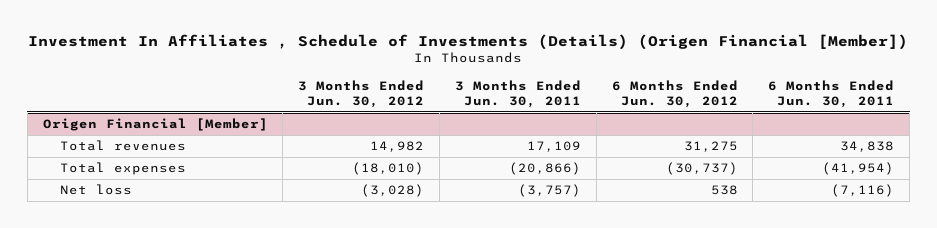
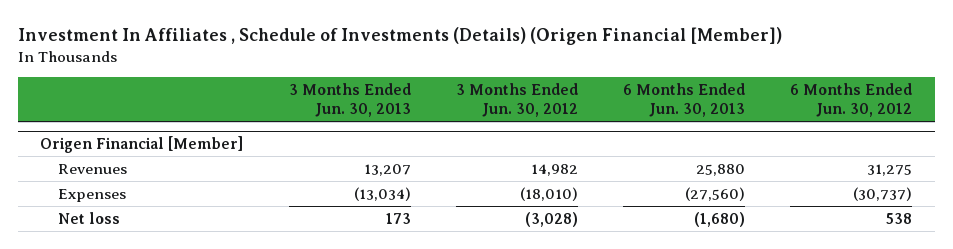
- | 3 Months Ended Jun. 30, 2012 | 3 Months Ended Jun. 30, 2011 | 6 Months Ended Jun. 30, 2012 | 6 Months Ended Jun. 30, 2011
+ | 3 Months Ended Jun. 30, 2013 | 3 Months Ended Jun. 30, 2012 | 6 Months Ended Jun. 30, 2013 | 6 Months Ended Jun. 30, 2012
@ Origen Financial [Member]
- Total revenues | 14,982 | 17,109 | 31,275 | 34,838
- Total expenses | (18,010) | (20,866) | (30,737) | (41,954)
+ Revenues | 13,207 | 14,982 | 25,880 | 31,275
+ Expenses | (13,034) | (18,010) | (27,560) | (30,737)

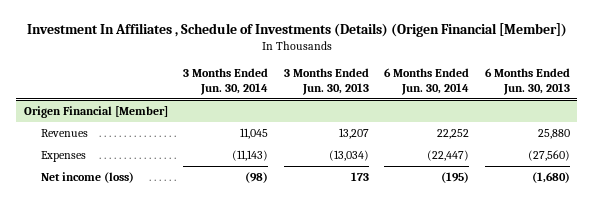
- | 3 Months Ended Jun. 30, 2013 | 3 Months Ended Jun. 30, 2012 | 6 Months Ended Jun. 30, 2013 | 6 Months Ended Jun. 30, 2012
+ | 3 Months Ended Jun. 30, 2014 | 3 Months Ended Jun. 30, 2013 | 6 Months Ended Jun. 30, 2014 | 6 Months Ended Jun. 30, 2013
@ Origen Financial [Member]
- Net loss | 173 | (3,028) | (1,680) | 538
+ Net income (loss) | (98) | 173 | (195) | (1,680)

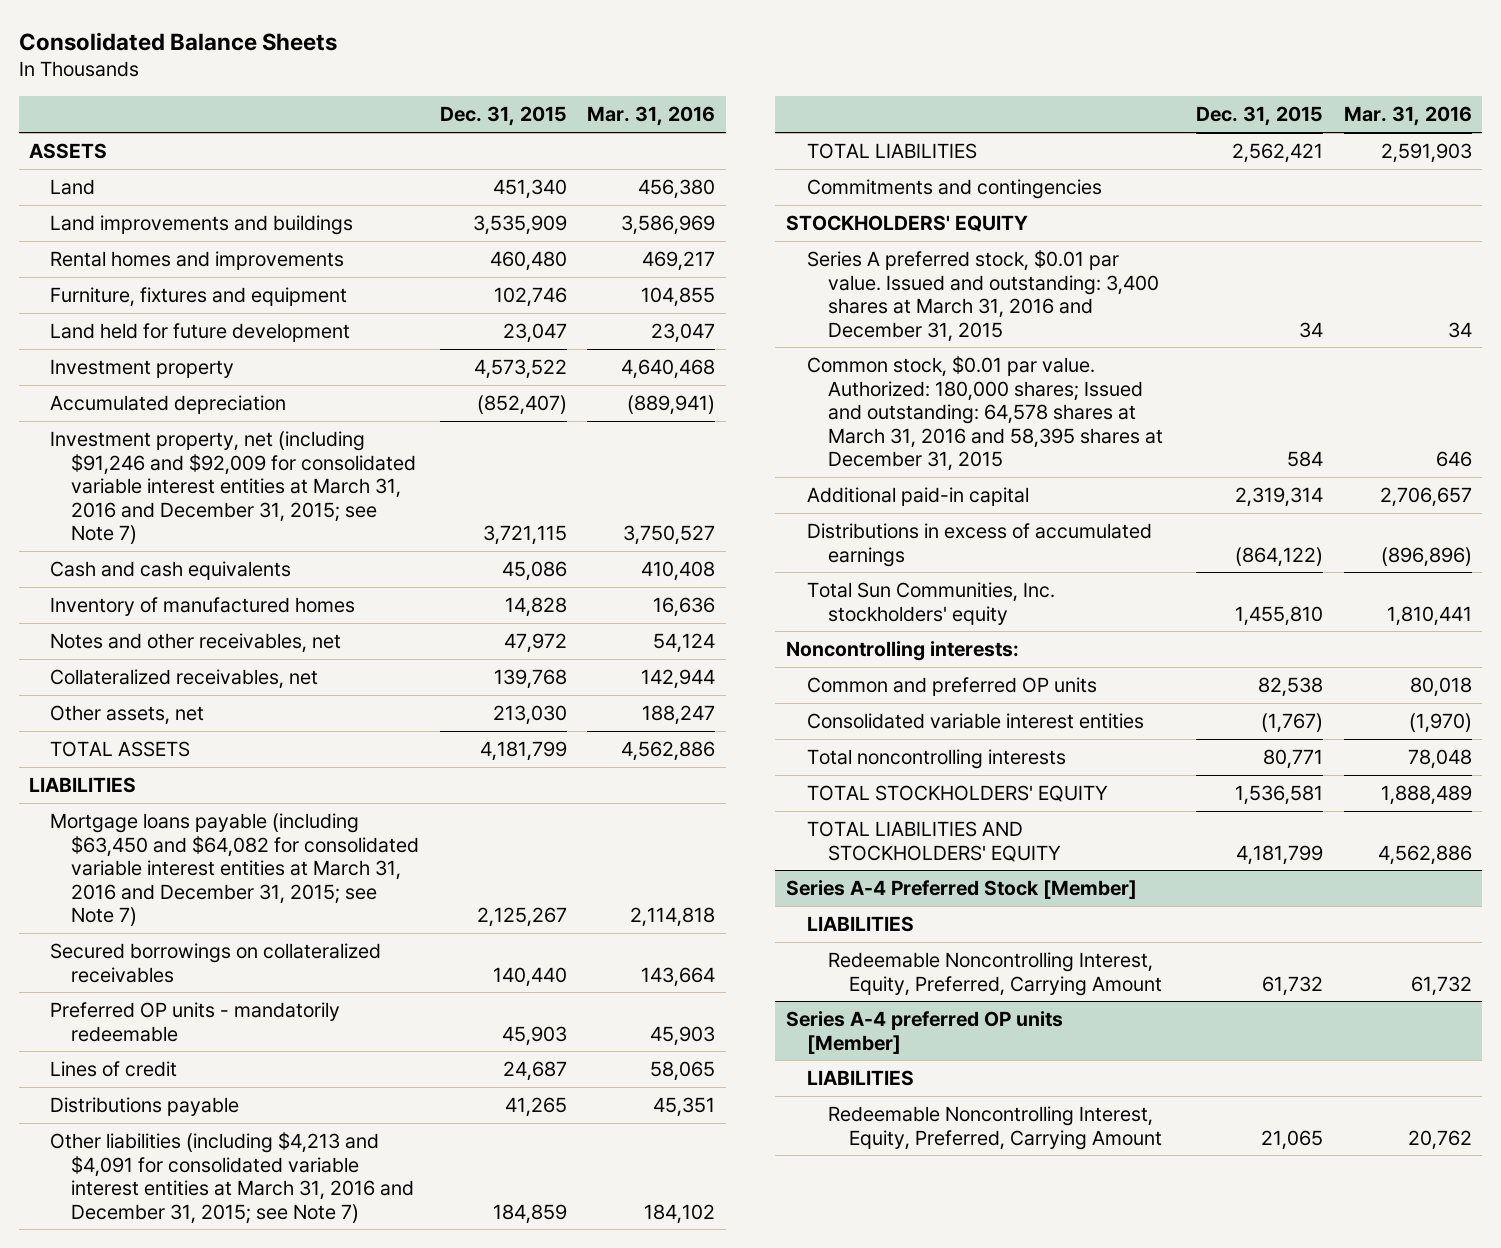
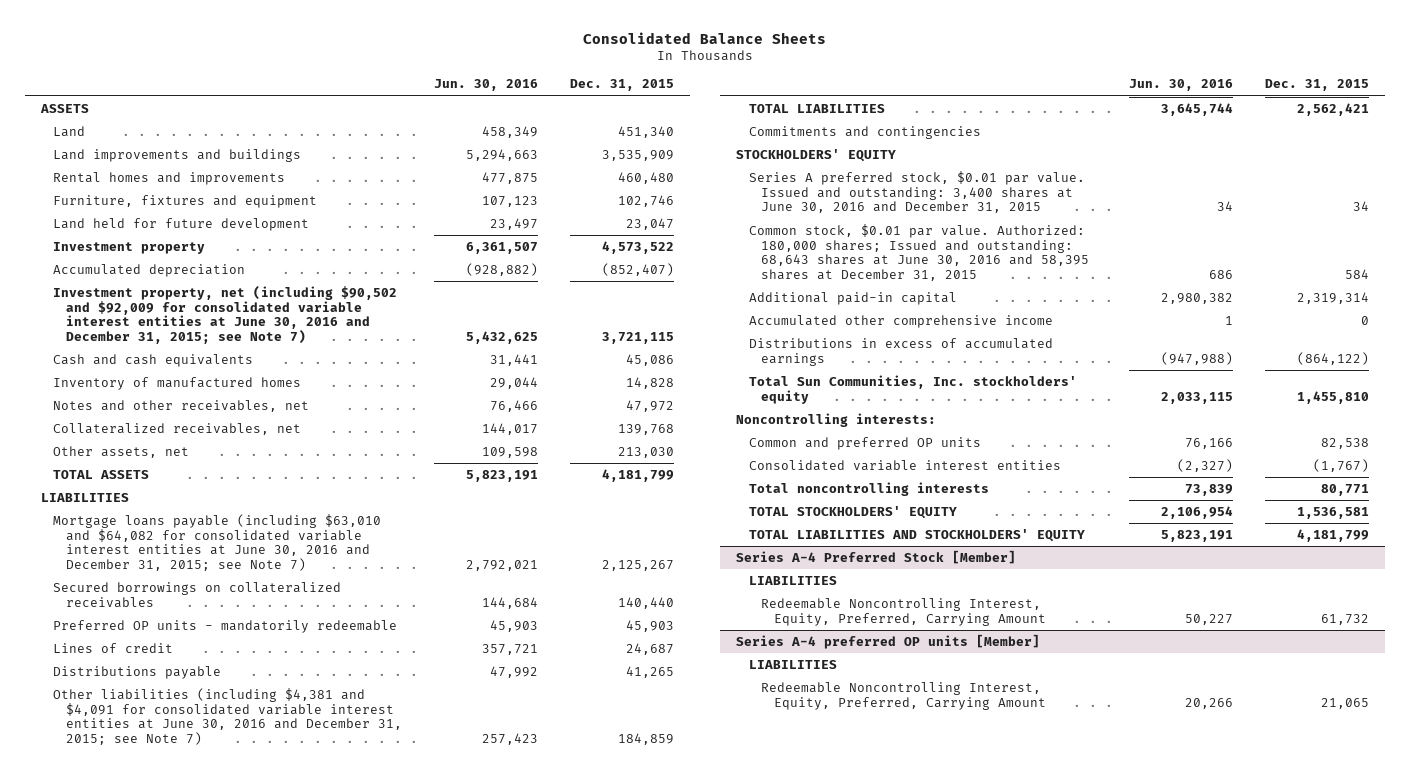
- | Dec. 31, 2015 | Mar. 31, 2016
+ | Jun. 30, 2016 | Dec. 31, 2015
- Investment property, net (including $91,246 and $92,009 for consolidated variable interest entities at March 31, 2016 and December 31, 2015; see Note 7) | 3,721,115 | 3,750,527
+ Investment property, net (including $90,502 and $92,009 for consolidated variable interest entities at June 30, 2016 and December 31, 2015; see Note 7) | 5,432,625 | 3,721,115
- Mortgage loans payable (including $63,450 and $64,082 for consolidated variable interest entities at March 31, 2016 and December 31, 2015; see Note 7) | 2,125,267 | 2,114,818
+ Mortgage loans payable (including $63,010 and $64,082 for consolidated variable interest entities at June 30, 2016 and December 31, 2015; see Note 7) | 2,792,021 | 2,125,267
- Other liabilities (including $4,213 and $4,091 for consolidated variable interest entities at March 31, 2016 and December 31, 2015; see Note 7) | 184,859 | 184,102
+ Other liabilities (including $4,381 and $4,091 for consolidated variable interest entities at June 30, 2016 and December 31, 2015; see Note 7) | 257,423 | 184,859
- Series A preferred stock, $0.01 par value. Issued and outstanding: 3,400 shares at March 31, 2016 and December 31, 2015 | 34 | 34
- Common stock, $0.01 par value. Authorized: 180,000 shares; Issued and outstanding: 64,578 shares at March 31, 2016 and 58,395 shares at December 31, 2015 | 584 | 646
+ Series A preferred stock, $0.01 par value. Issued and outstanding: 3,400 shares at June 30, 2016 and December 31, 2015 | 34 | 34
+ Common stock, $0.01 par value. Authorized: 180,000 shares; Issued and outstanding: 68,643 shares at June 30, 2016 and 58,395 shares at December 31, 2015 | 686 | 584
+ Accumulated other comprehensive income | 1 | 0

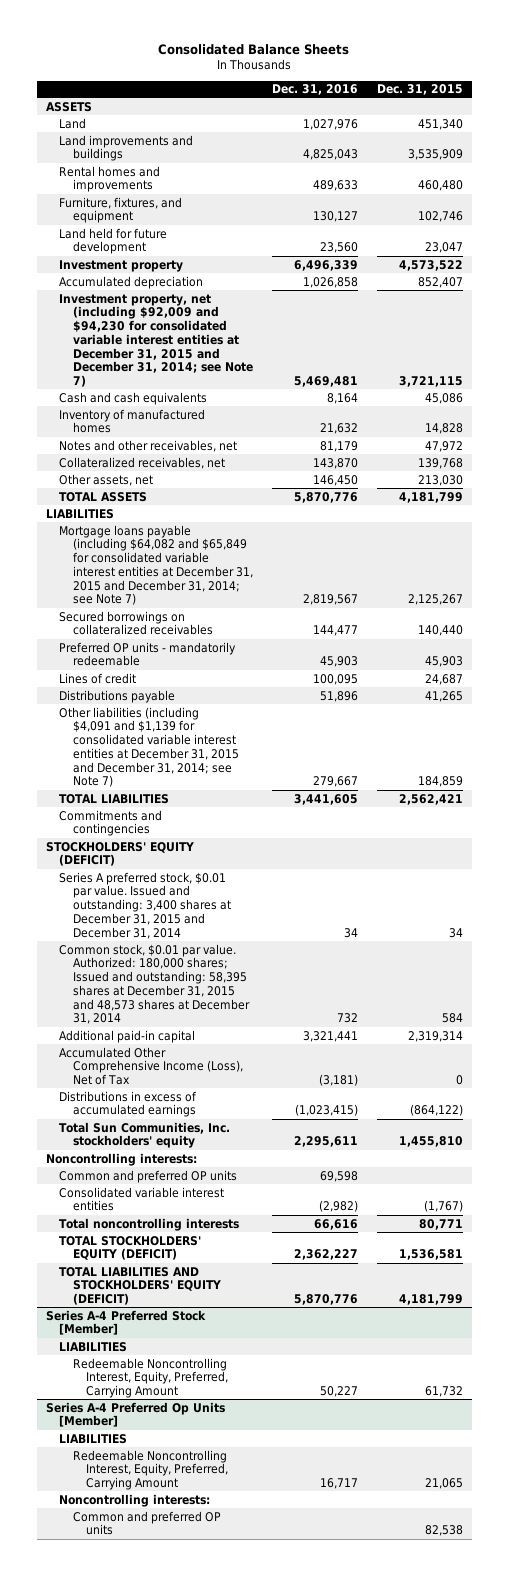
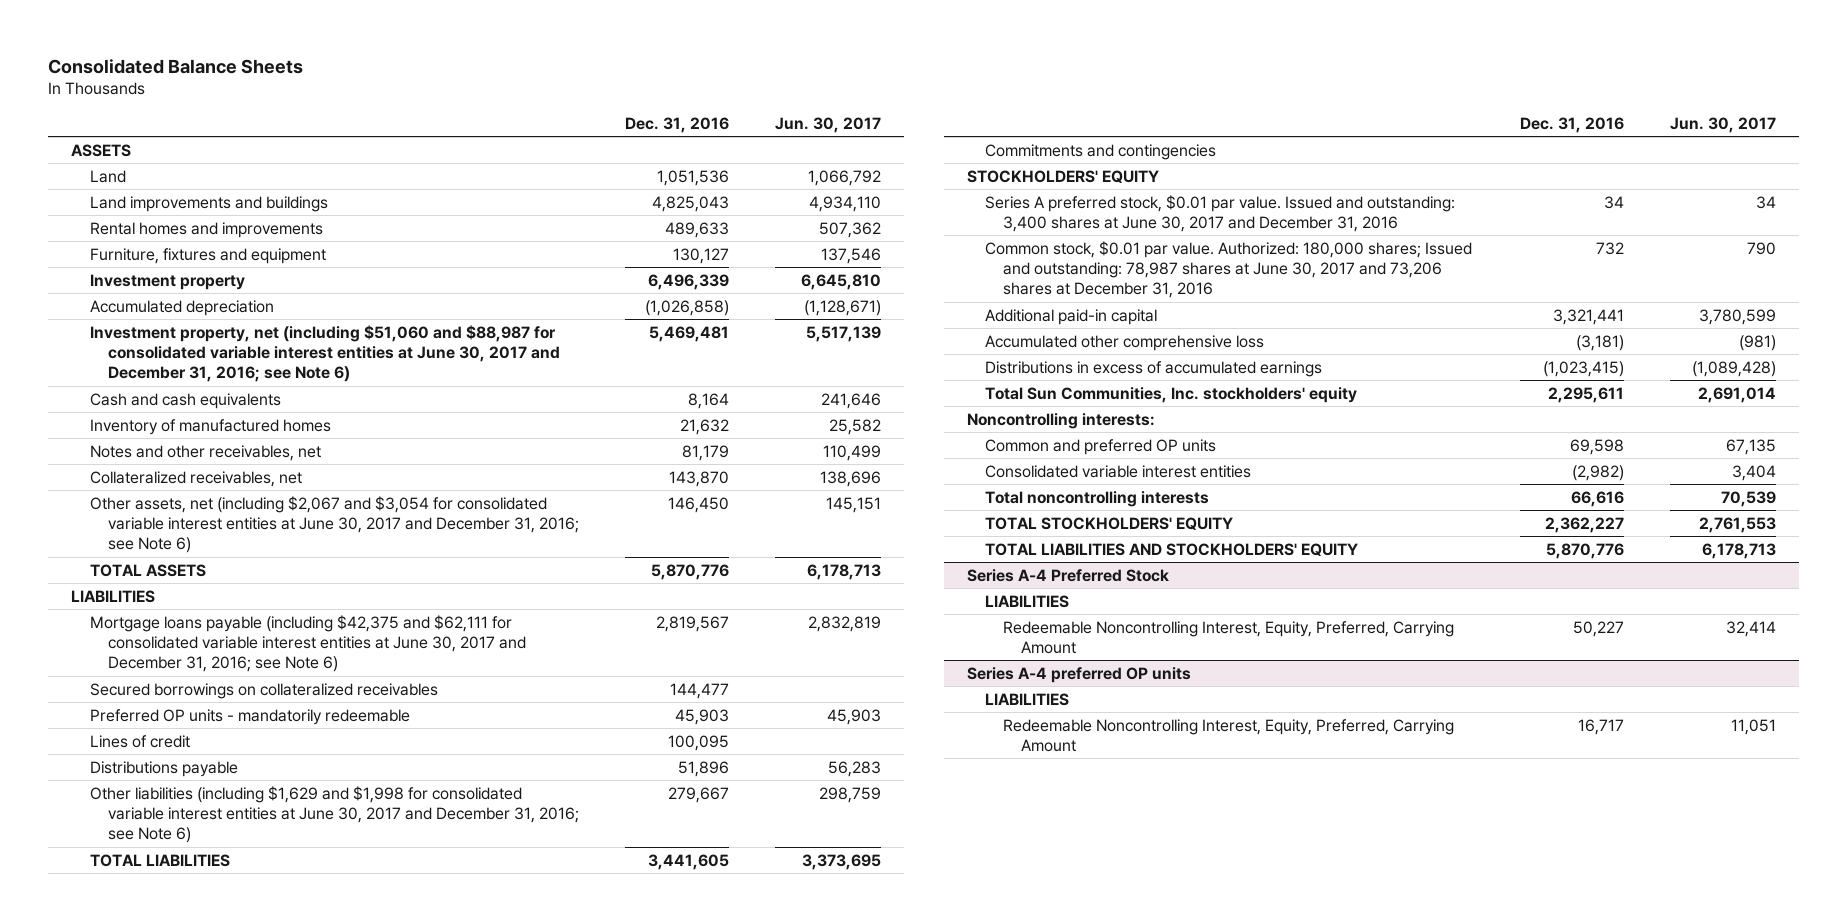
- | Dec. 31, 2016 | Dec. 31, 2015
+ | Dec. 31, 2016 | Jun. 30, 2017
- Land | 1,027,976 | 451,340
+ Land | 1,051,536 | 1,066,792
- Furniture, fixtures, and equipment | 130,127 | 102,746
- Land held for future development | 23,560 | 23,047
+ Furniture, fixtures and equipment | 130,127 | 137,546
- Accumulated depreciation | 1,026,858 | 852,407
- Investment property, net (including $92,009 and $94,230 for consolidated variable interest entities at December 31, 2015 and December 31, 2014; see Note 7) | 5,469,481 | 3,721,115
+ Accumulated depreciation | (1,026,858) | (1,128,671)
+ Investment property, net (including $51,060 and $88,987 for consolidated variable interest entities at June 30, 2017 and December 31, 2016; see Note 6) | 5,469,481 | 5,517,139
- Other assets, net | 146,450 | 213,030
+ Other assets, net (including $2,067 and $3,054 for consolidated variable interest entities at June 30, 2017 and December 31, 2016; see Note 6) | 146,450 | 145,151
- Mortgage loans payable (including $64,082 and $65,849 for consolidated variable interest entities at December 31, 2015 and December 31, 2014; see Note 7) | 2,819,567 | 2,125,267
+ Mortgage loans payable (including $42,375 and $62,111 for consolidated variable interest entities at June 30, 2017 and December 31, 2016; see Note 6) | 2,819,567 | 2,832,819
- Other liabilities (including $4,091 and $1,139 for consolidated variable interest entities at December 31, 2015 and December 31, 2014; see Note 7) | 279,667 | 184,859
+ Other liabilities (including $1,629 and $1,998 for consolidated variable interest entities at June 30, 2017 and December 31, 2016; see Note 6) | 279,667 | 298,759
- STOCKHOLDERS' EQUITY (DEFICIT)
- Series A preferred stock, $0.01 par value. Issued and outstanding: 3,400 shares at December 31, 2015 and December 31, 2014 | 34 | 34
- Common stock, $0.01 par value. Authorized: 180,000 shares; Issued and outstanding: 58,395 shares at December 31, 2015 and 48,573 shares at December 31, 2014 | 732 | 584
+ STOCKHOLDERS' EQUITY
+ Series A preferred stock, $0.01 par value. Issued and outstanding: 3,400 shares at June 30, 2017 and December 31, 2016 | 34 | 34
+ Common stock, $0.01 par value. Authorized: 180,000 shares; Issued and outstanding: 78,987 shares at June 30, 2017 and 73,206 shares at December 31, 2016 | 732 | 790
- Accumulated Other Comprehensive Income (Loss), Net of Tax | (3,181) | 0
+ Accumulated other comprehensive loss | (3,181) | (981)
- TOTAL STOCKHOLDERS' EQUITY (DEFICIT) | 2,362,227 | 1,536,581
- TOTAL LIABILITIES AND STOCKHOLDERS' EQUITY (DEFICIT) | 5,870,776 | 4,181,799
- Series A-4 Preferred Stock [Member]
+ TOTAL STOCKHOLDERS' EQUITY | 2,362,227 | 2,761,553
+ TOTAL LIABILITIES AND STOCKHOLDERS' EQUITY | 5,870,776 | 6,178,713
+ Series A-4 Preferred Stock
- Series A-4 Preferred Op Units [Member]
+ Series A-4 preferred OP units
- Noncontrolling interests:
- Common and preferred OP units | | 82,538

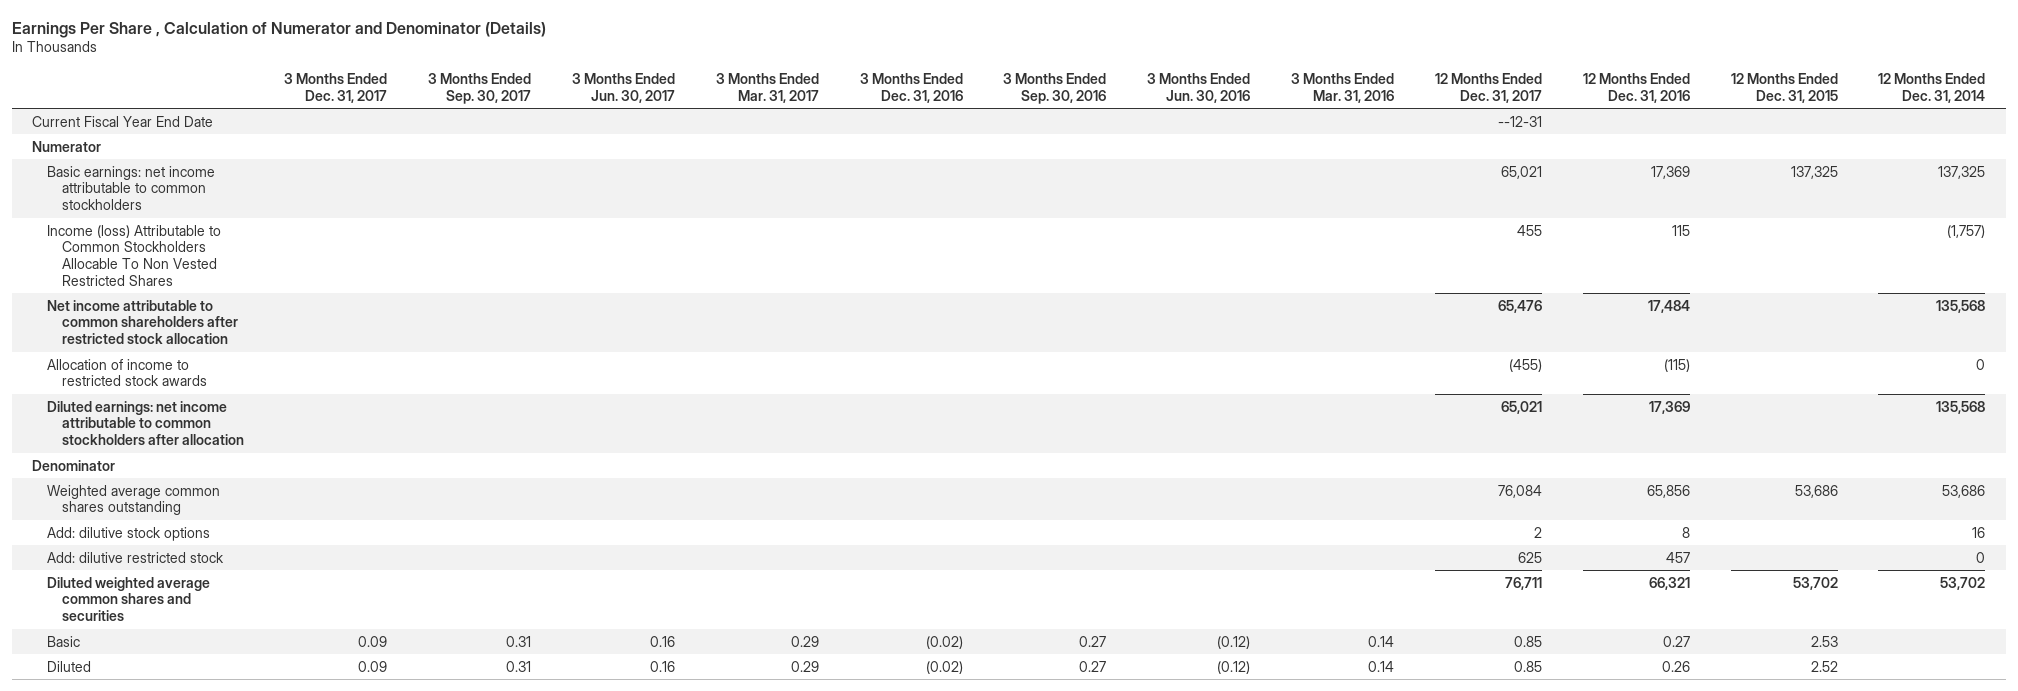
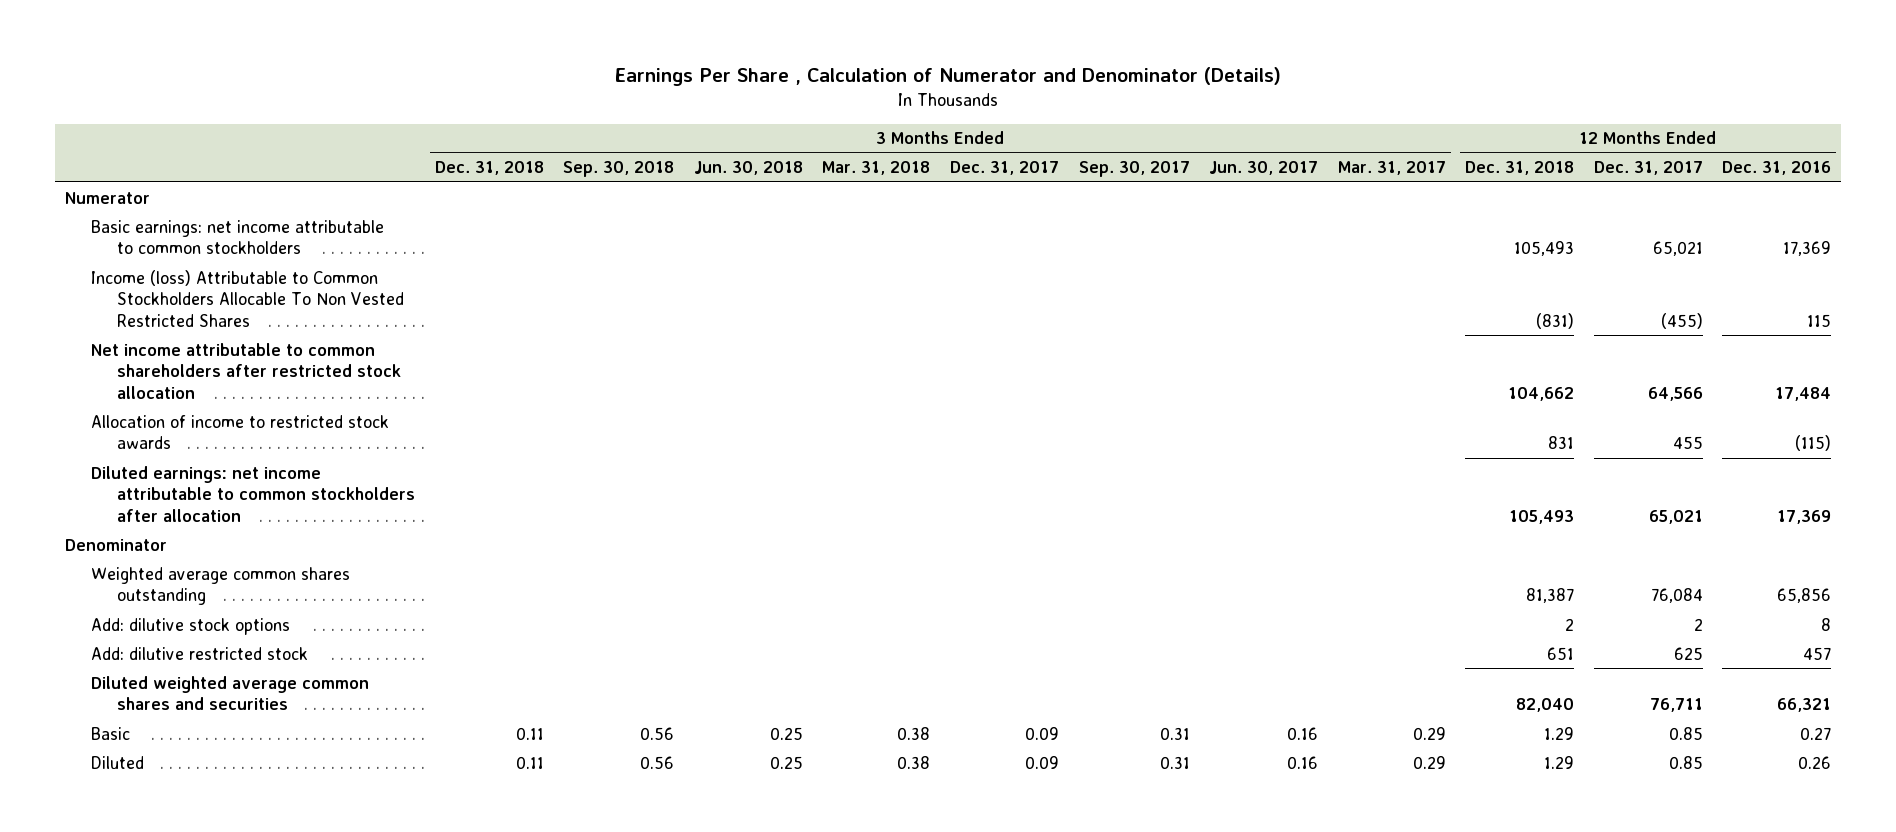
- | 3 Months Ended Dec. 31, 2017 | 3 Months Ended Sep. 30, 2017 | 3 Months Ended Jun. 30, 2017 | 3 Months Ended Mar. 31, 2017 | 3 Months Ended Dec. 31, 2016 | 3 Months Ended Sep. 30, 2016 | 3 Months Ended Jun. 30, 2016 | 3 Months Ended Mar. 31, 2016 | 12 Months Ended Dec. 31, 2017 | 12 Months Ended Dec. 31, 2016 | 12 Months Ended Dec. 31, 2015 | 12 Months Ended Dec. 31, 2014
+ | 3 Months Ended Dec. 31, 2018 | 3 Months Ended Sep. 30, 2018 | 3 Months Ended Jun. 30, 2018 | 3 Months Ended Mar. 31, 2018 | 3 Months Ended Dec. 31, 2017 | 3 Months Ended Sep. 30, 2017 | 3 Months Ended Jun. 30, 2017 | 3 Months Ended Mar. 31, 2017 | 12 Months Ended Dec. 31, 2018 | 12 Months Ended Dec. 31, 2017 | 12 Months Ended Dec. 31, 2016
- Current Fiscal Year End Date | | | | | | | | | --12-31 | | |
- Income (loss) Attributable to Common Stockholders Allocable To Non Vested Restricted Shares | | | | | | | | | 455 | 115 | | (1,757)
- Net income attributable to common shareholders after restricted stock allocation | | | | | | | | | 65,476 | 17,484 | | 135,568
- Allocation of income to restricted stock awards | | | | | | | | | (455) | (115) | | 0
+ Income (loss) Attributable to Common Stockholders Allocable To Non Vested Restricted Shares | | | | | | | | | (831) | (455) | 115
+ Net income attributable to common shareholders after restricted stock allocation | | | | | | | | | 104,662 | 64,566 | 17,484
+ Allocation of income to restricted stock awards | | | | | | | | | 831 | 455 | (115)

